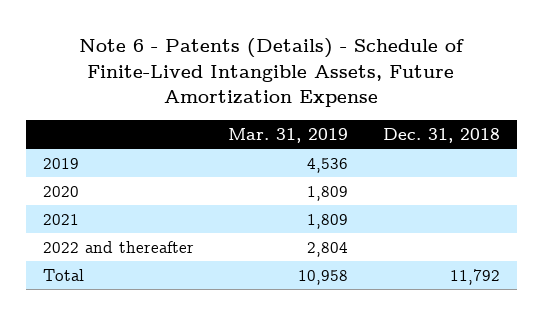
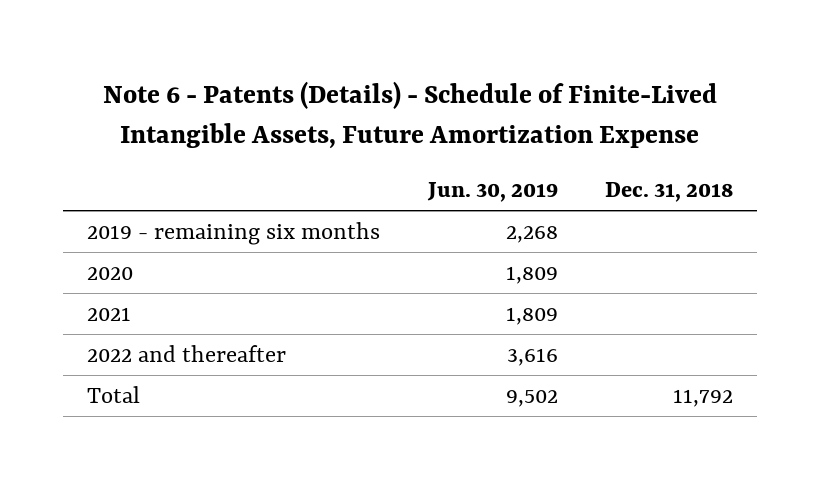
- | Mar. 31, 2019 | Dec. 31, 2018
+ | Jun. 30, 2019 | Dec. 31, 2018
- 2019 | 4,536 |
+ 2019 - remaining six months | 2,268 |

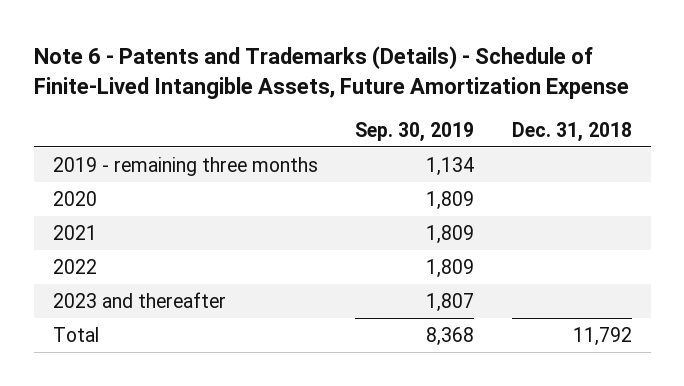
- Note 6 - Patents (Details) - Schedule of Finite-Lived Intangible Assets, Future Amortization Expense
+ Note 6 - Patents and Trademarks (Details) - Schedule of Finite-Lived Intangible Assets, Future Amortization Expense
- | Jun. 30, 2019 | Dec. 31, 2018
+ | Sep. 30, 2019 | Dec. 31, 2018
- 2019 - remaining six months | 2,268 |
+ 2019 - remaining three months | 1,134 |
- 2022 and thereafter | 3,616 |
+ 2022 | 1,809 |
+ 2023 and thereafter | 1,807 |

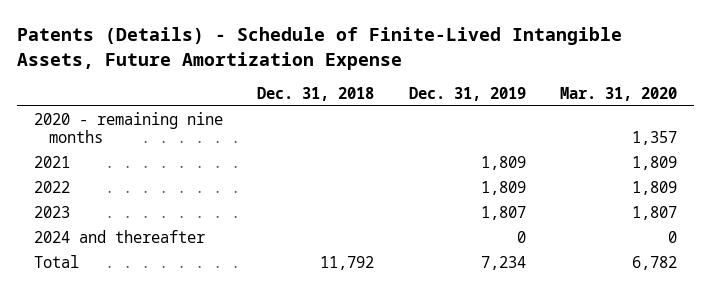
- Note 6 - Patents and Trademarks (Details) - Schedule of Finite-Lived Intangible Assets, Future Amortization Expense
+ Patents (Details) - Schedule of Finite-Lived Intangible Assets, Future Amortization Expense
- | Sep. 30, 2019 | Dec. 31, 2018
+ | Dec. 31, 2018 | Dec. 31, 2019 | Mar. 31, 2020
- 2019 - remaining three months | 1,134 |
- 2020 | 1,809 |
+ 2020 - remaining nine months | | | 1,357
- 2023 and thereafter | 1,807 |
+ 2023 | | 1,807 | 1,807
+ 2024 and thereafter | | 0 | 0

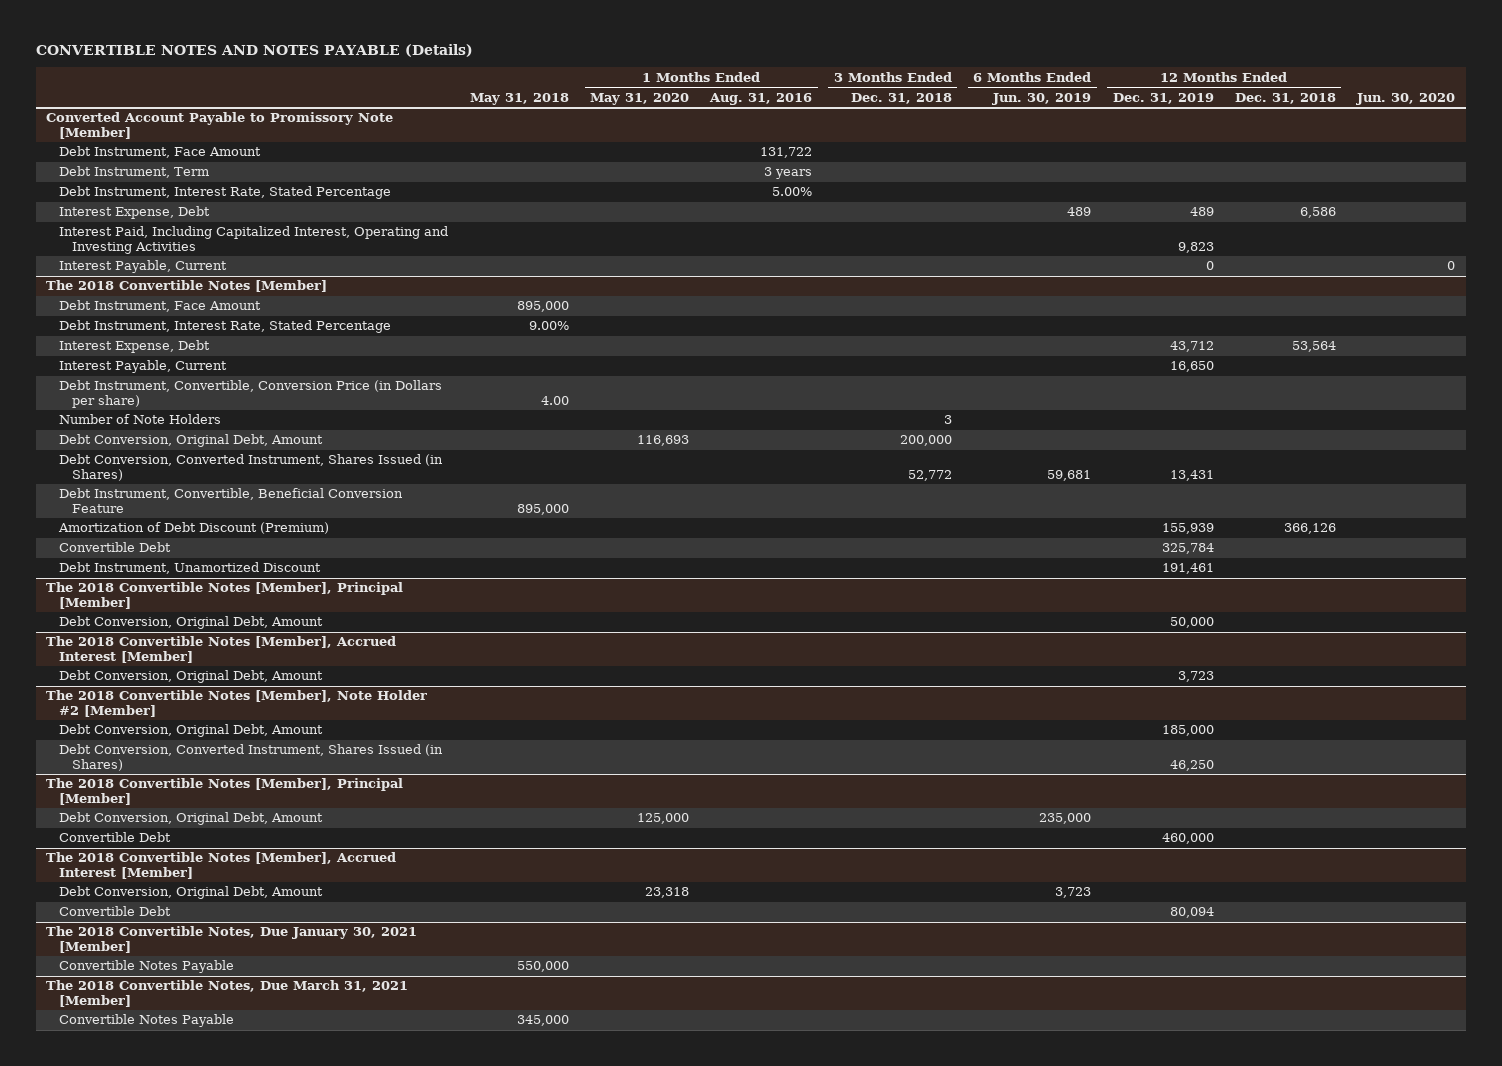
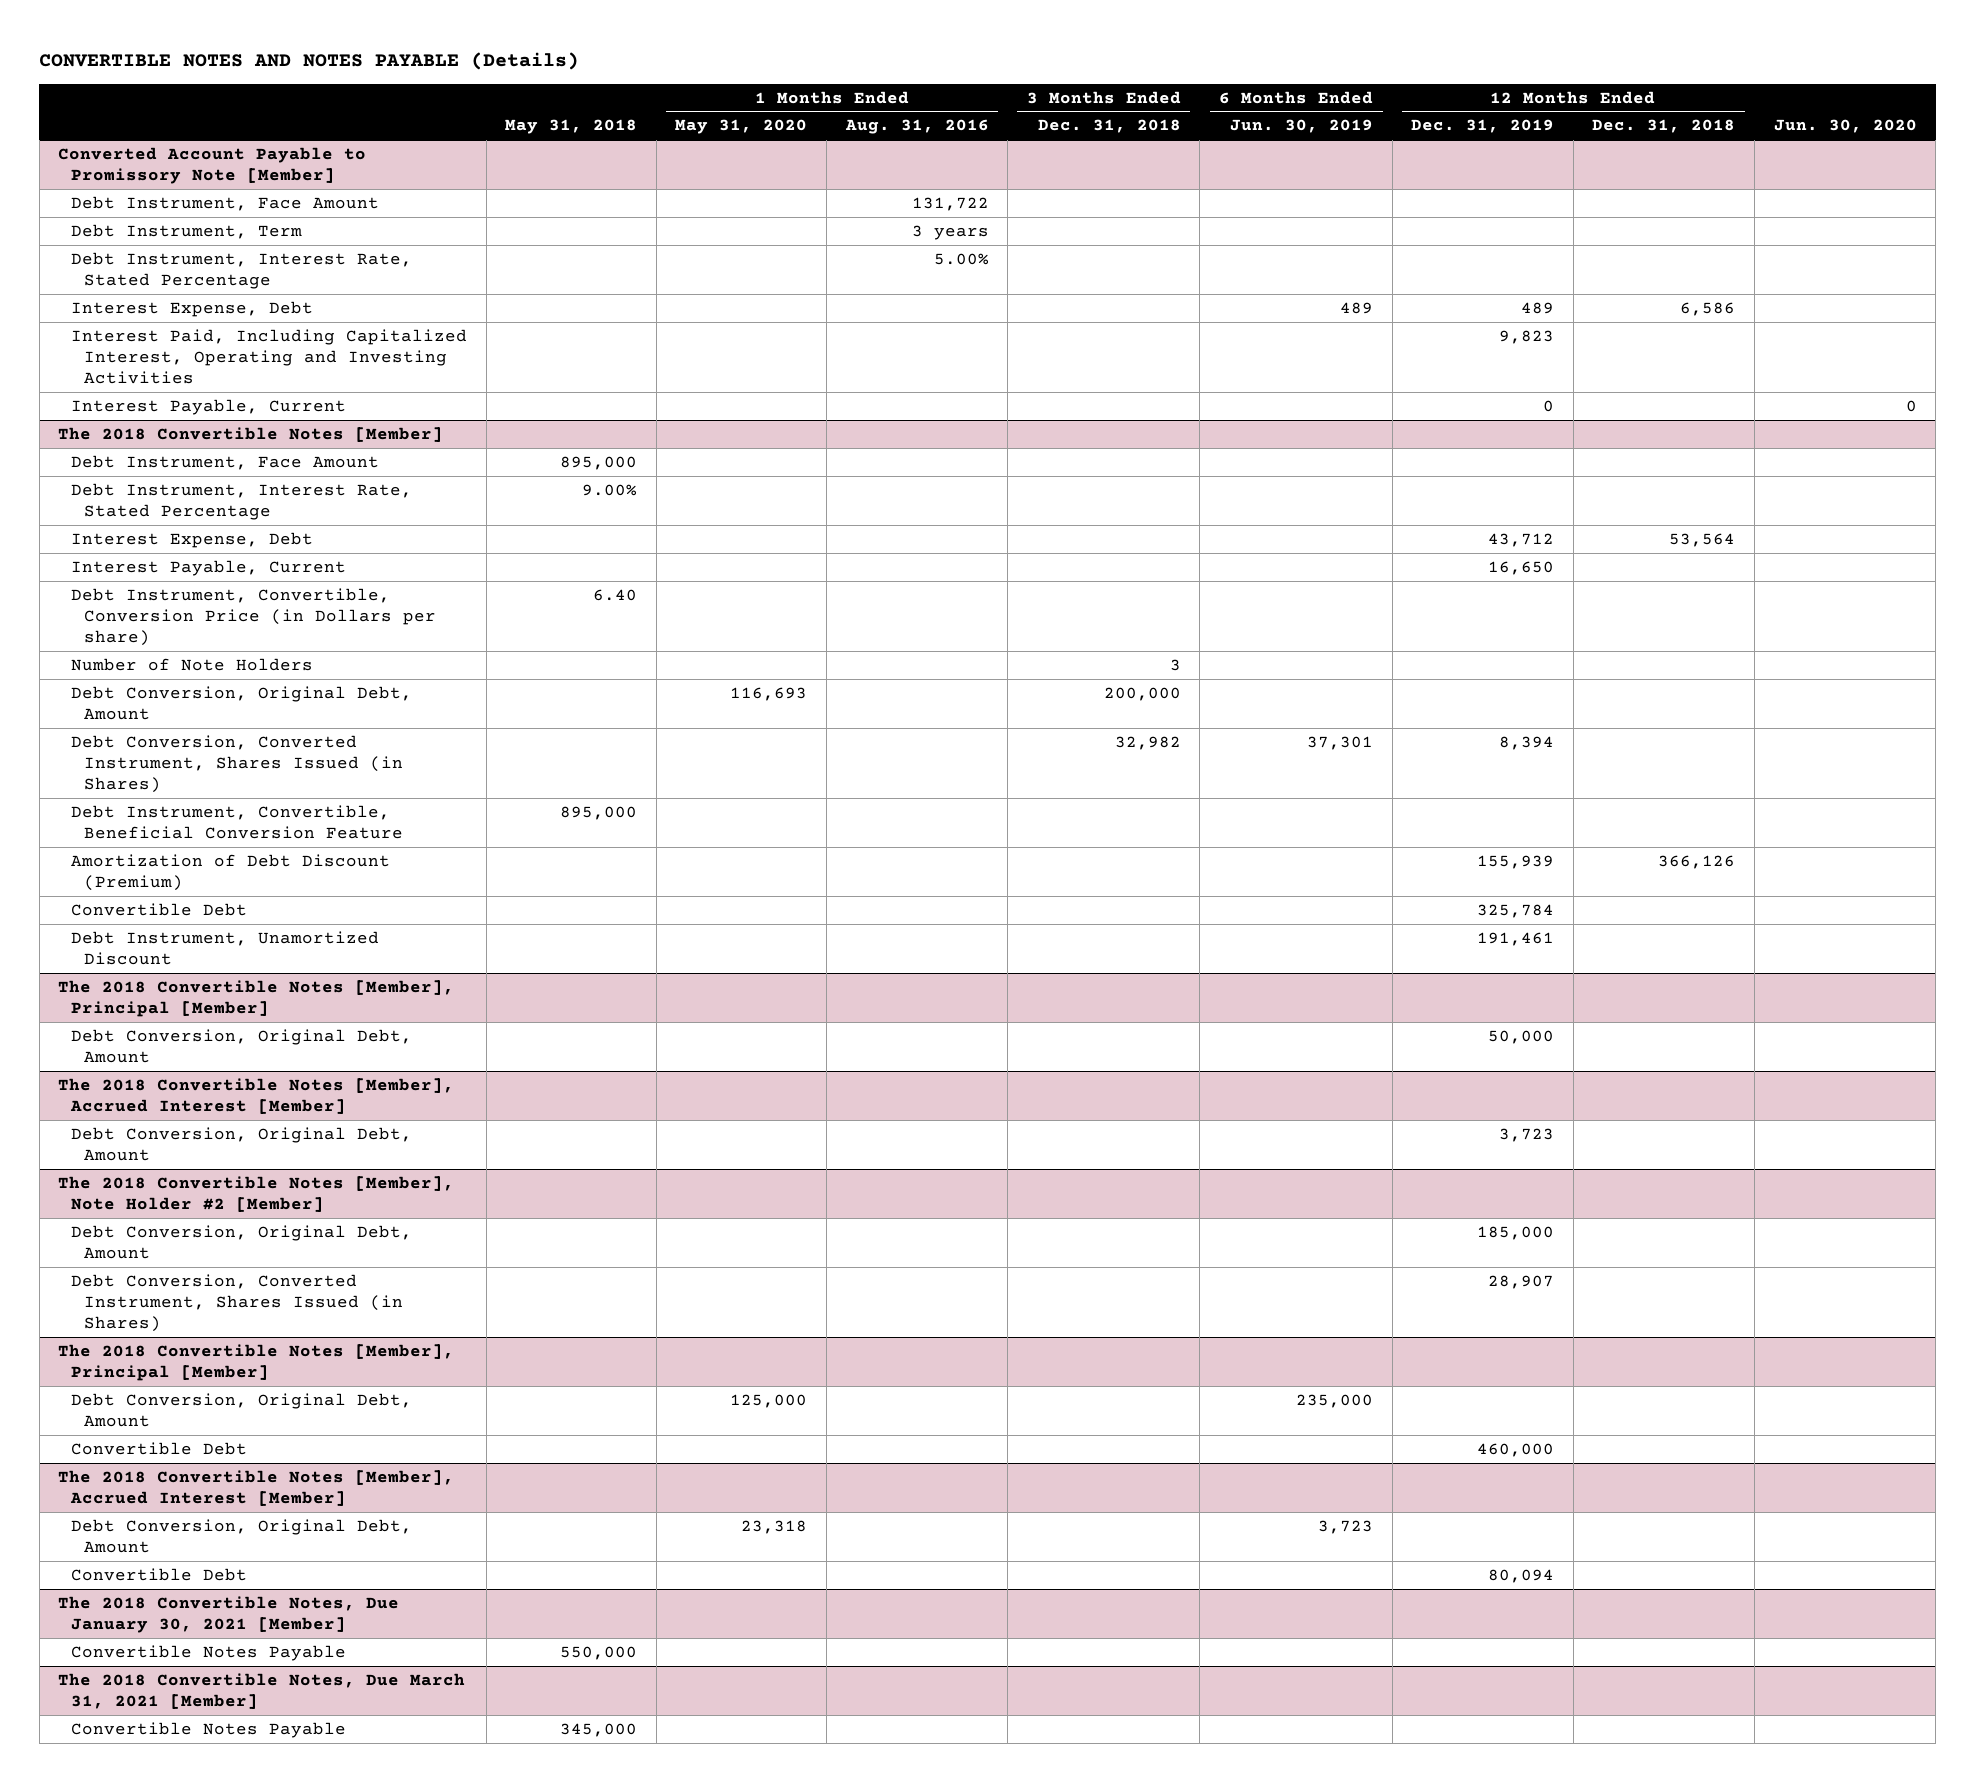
@ The 2018 Convertible Notes [Member]
- Debt Instrument, Convertible, Conversion Price (in Dollars per share) | 4.00 | | | | | | |
+ Debt Instrument, Convertible, Conversion Price (in Dollars per share) | 6.40 | | | | | | |
- Debt Conversion, Converted Instrument, Shares Issued (in Shares) | | | | 52,772 | 59,681 | 13,431 | |
+ Debt Conversion, Converted Instrument, Shares Issued (in Shares) | | | | 32,982 | 37,301 | 8,394 | |
@ The 2018 Convertible Notes [Member], Note Holder #2 [Member]
- Debt Conversion, Converted Instrument, Shares Issued (in Shares) | | | | | | 46,250 | |
+ Debt Conversion, Converted Instrument, Shares Issued (in Shares) | | | | | | 28,907 | |

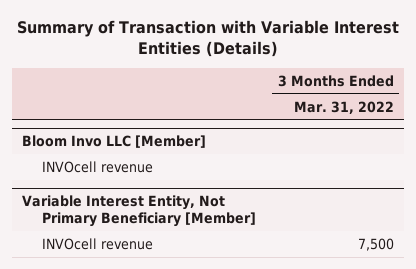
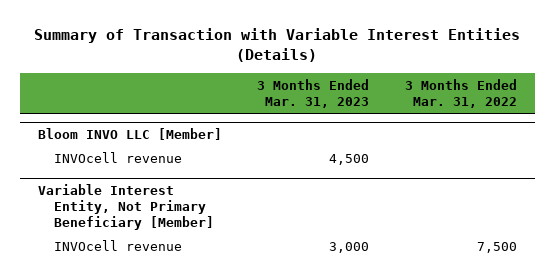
- | 3 Months Ended Mar. 31, 2022
+ | 3 Months Ended Mar. 31, 2023 | 3 Months Ended Mar. 31, 2022
- Bloom Invo LLC [Member]
+ Bloom INVO LLC [Member]

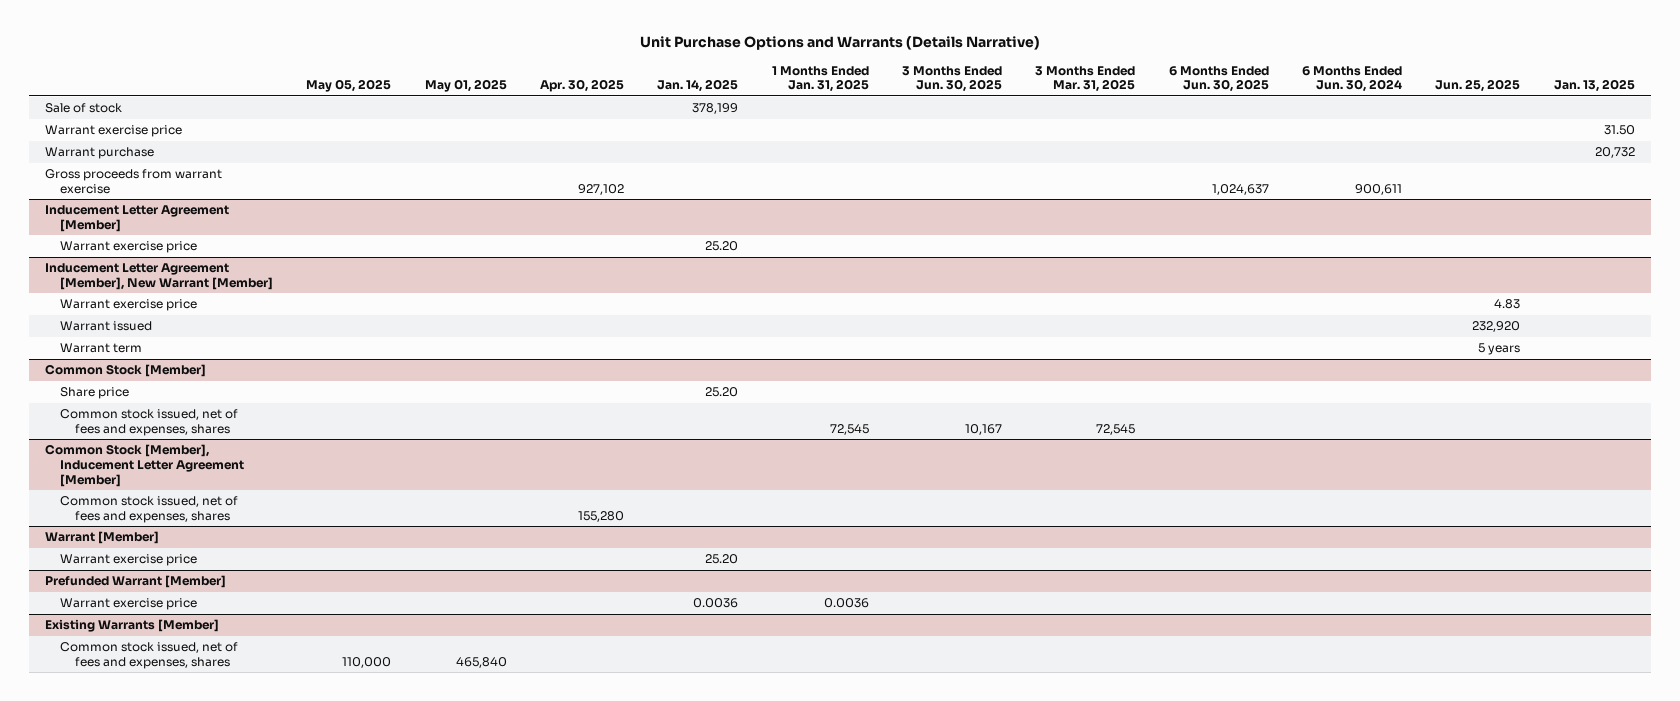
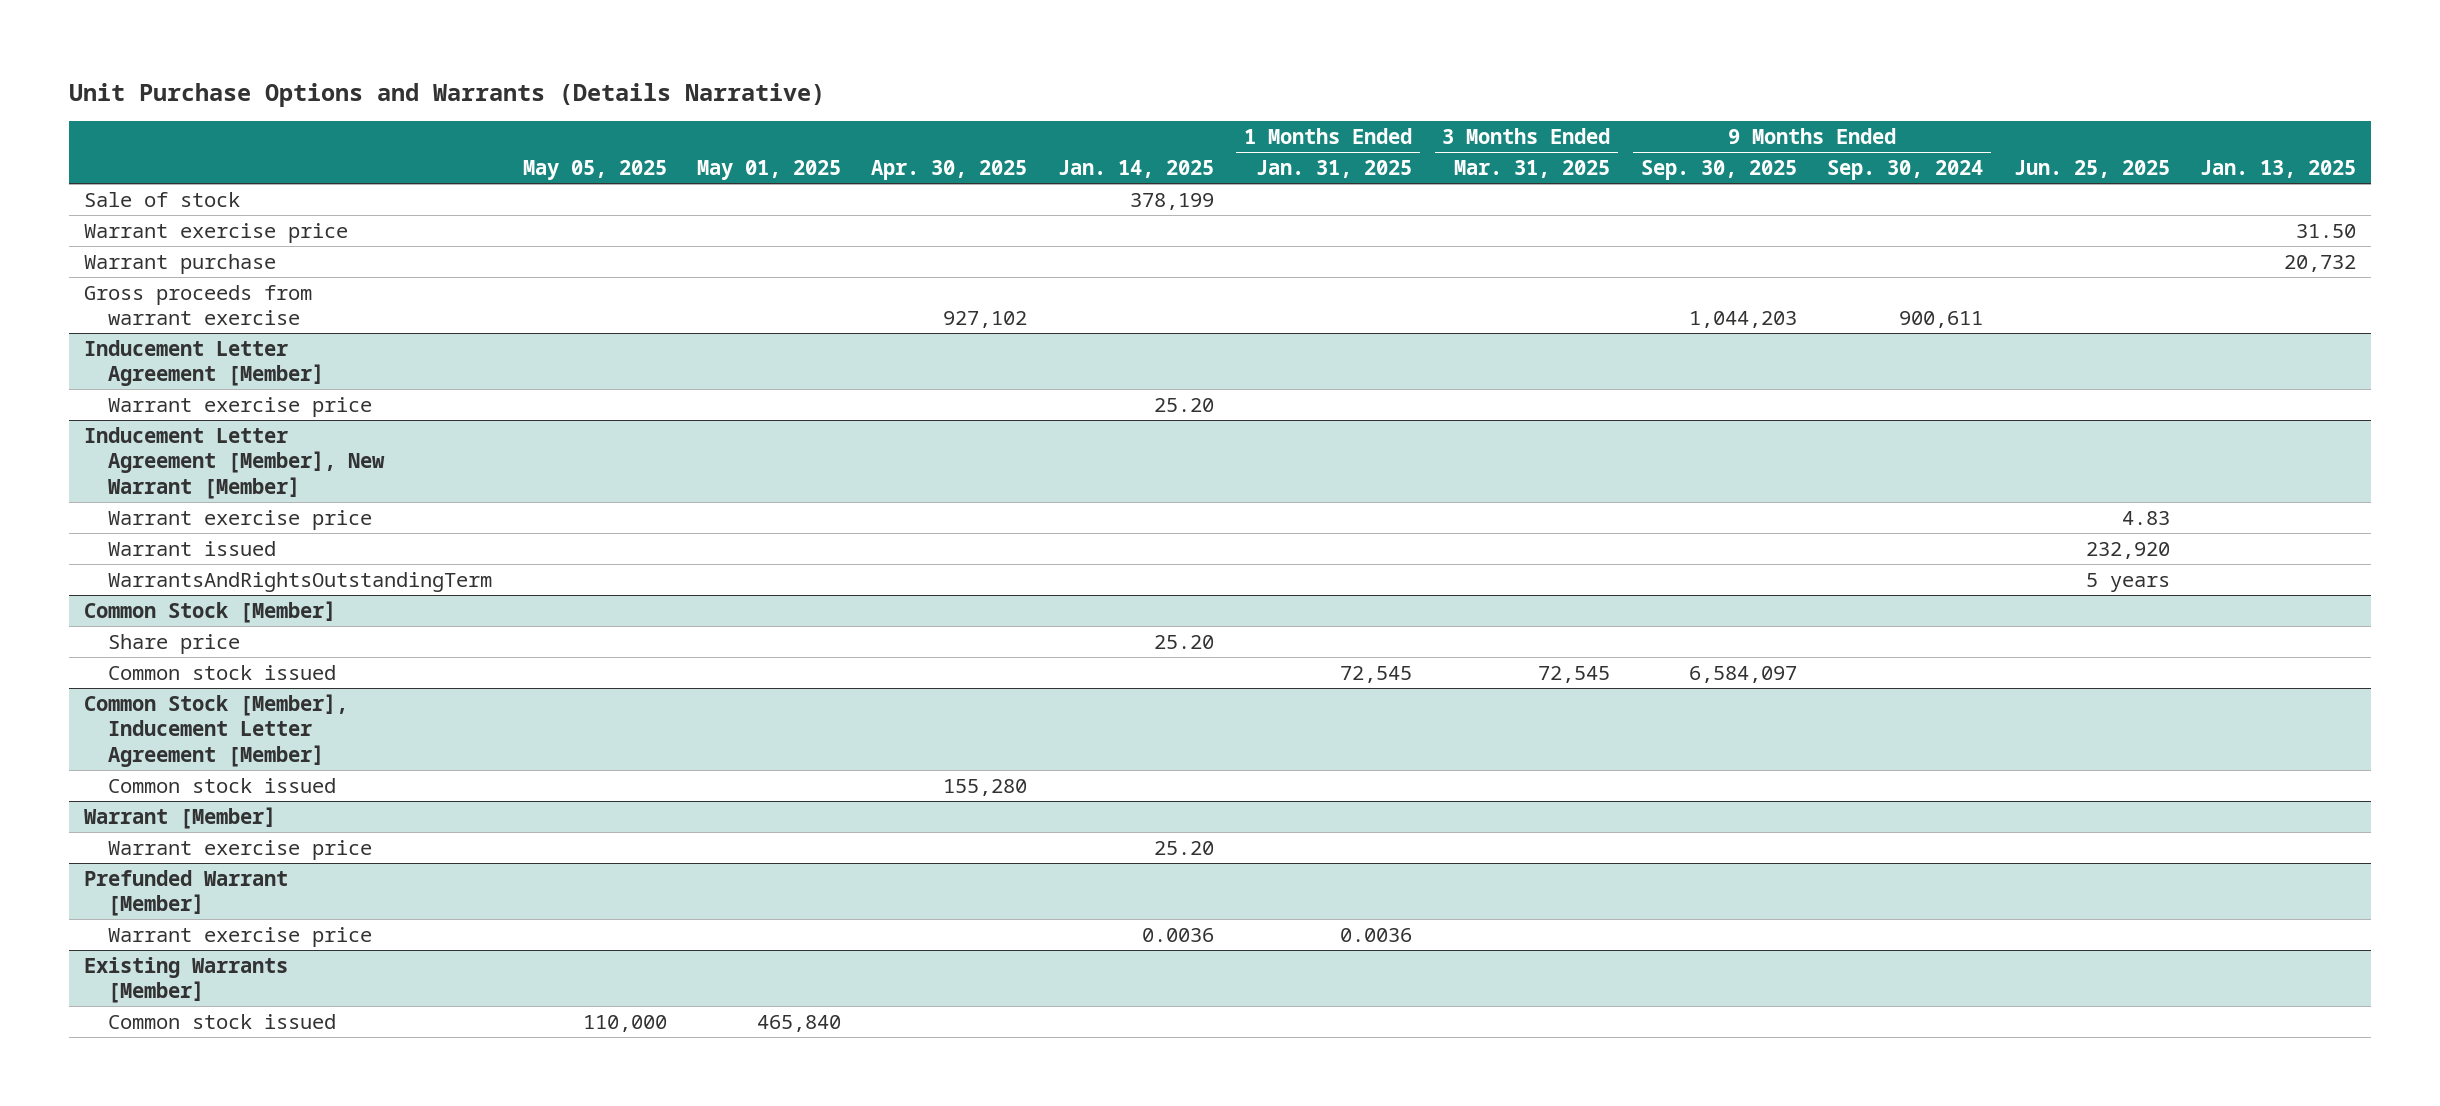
- | May 05, 2025 | May 01, 2025 | Apr. 30, 2025 | Jan. 14, 2025 | 1 Months Ended Jan. 31, 2025 | 3 Months Ended Jun. 30, 2025 | 3 Months Ended Mar. 31, 2025 | 6 Months Ended Jun. 30, 2025 | 6 Months Ended Jun. 30, 2024 | Jun. 25, 2025 | Jan. 13, 2025
+ | May 05, 2025 | May 01, 2025 | Apr. 30, 2025 | Jan. 14, 2025 | 1 Months Ended Jan. 31, 2025 | 3 Months Ended Mar. 31, 2025 | 9 Months Ended Sep. 30, 2025 | 9 Months Ended Sep. 30, 2024 | Jun. 25, 2025 | Jan. 13, 2025
@ Inducement Letter Agreement [Member], New Warrant [Member]
- Warrant term | | | | | | | | | | 5 years |
+ WarrantsAndRightsOutstandingTerm | | | | | | | | | 5 years |
@ Common Stock [Member]
- Common stock issued, net of fees and expenses, shares | | | | | 72,545 | 10,167 | 72,545 | | | |
+ Common stock issued | | | | | 72,545 | 72,545 | 6,584,097 | | |
@ Common Stock [Member], Inducement Letter Agreement [Member]
- Common stock issued, net of fees and expenses, shares | | | 155,280 | | | | | | | |
+ Common stock issued | | | 155,280 | | | | | | |
@ Existing Warrants [Member]
- Common stock issued, net of fees and expenses, shares | 110,000 | 465,840 | | | | | | | | |
+ Common stock issued | 110,000 | 465,840 | | | | | | | |

